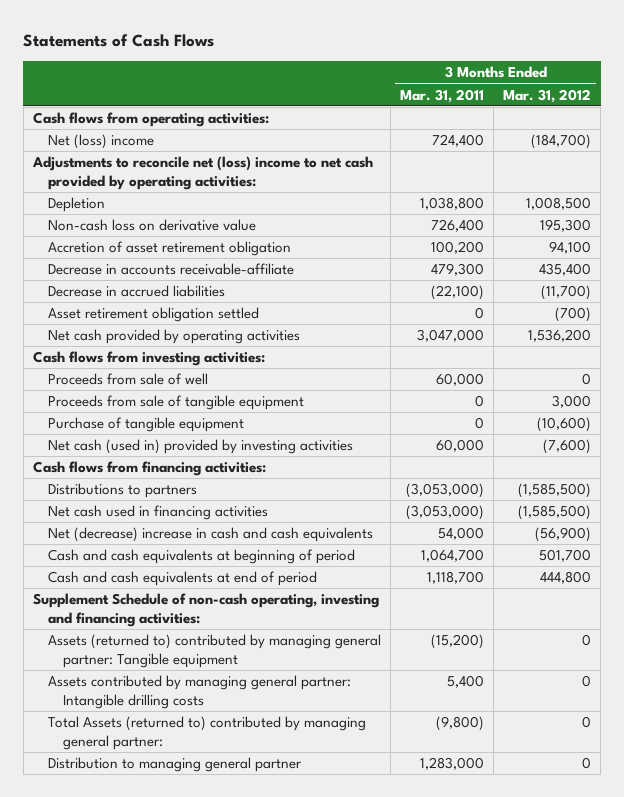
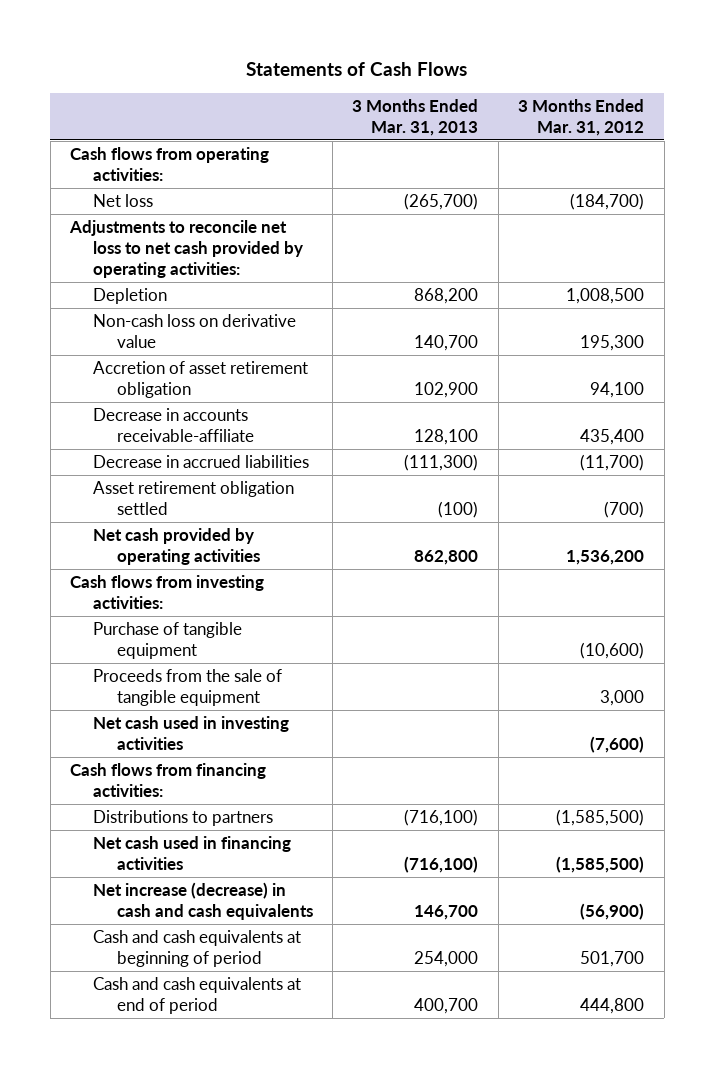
- | 3 Months Ended Mar. 31, 2011 | 3 Months Ended Mar. 31, 2012
+ | 3 Months Ended Mar. 31, 2013 | 3 Months Ended Mar. 31, 2012
- Net (loss) income | 724,400 | (184,700)
- Adjustments to reconcile net (loss) income to net cash provided by operating activities:
+ Net loss | (265,700) | (184,700)
+ Adjustments to reconcile net loss to net cash provided by operating activities:
- Proceeds from sale of well | 60,000 | 0
- Proceeds from sale of tangible equipment | 0 | 3,000
- Net cash (used in) provided by investing activities | 60,000 | (7,600)
+ Proceeds from the sale of tangible equipment | | 3,000
+ Net cash used in investing activities | | (7,600)
- Net (decrease) increase in cash and cash equivalents | 54,000 | (56,900)
+ Net increase (decrease) in cash and cash equivalents | 146,700 | (56,900)
- Supplement Schedule of non-cash operating, investing and financing activities:
- Assets (returned to) contributed by managing general partner: Tangible equipment | (15,200) | 0
- Assets contributed by managing general partner: Intangible drilling costs | 5,400 | 0
- Total Assets (returned to) contributed by managing general partner: | (9,800) | 0
- Distribution to managing general partner | 1,283,000 | 0

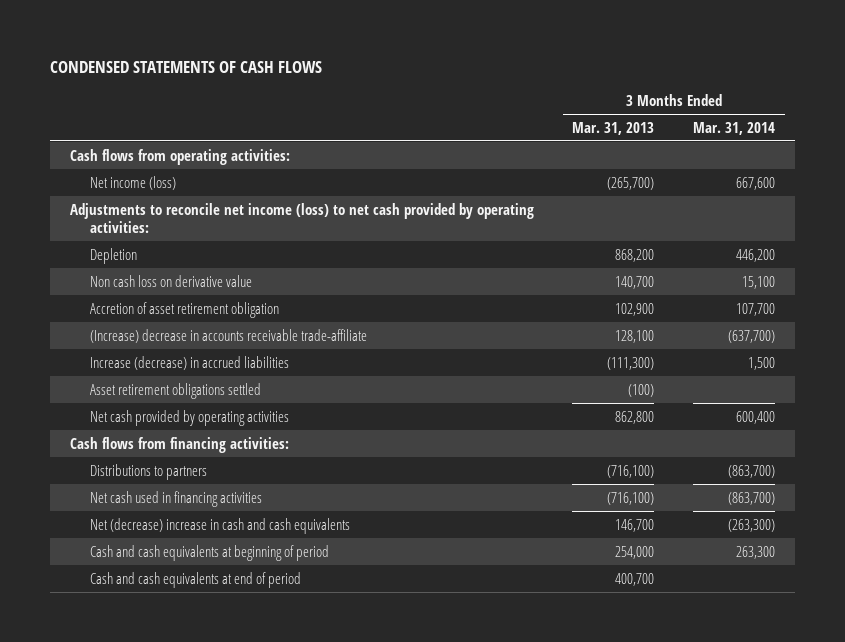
- Statements of Cash Flows
+ CONDENSED STATEMENTS OF CASH FLOWS
- | 3 Months Ended Mar. 31, 2013 | 3 Months Ended Mar. 31, 2012
+ | 3 Months Ended Mar. 31, 2013 | 3 Months Ended Mar. 31, 2014
- Net loss | (265,700) | (184,700)
- Adjustments to reconcile net loss to net cash provided by operating activities:
+ Net income (loss) | (265,700) | 667,600
+ Adjustments to reconcile net income (loss) to net cash provided by operating activities:
- Non-cash loss on derivative value | 140,700 | 195,300
+ Non cash loss on derivative value | 140,700 | 15,100
- Decrease in accounts receivable-affiliate | 128,100 | 435,400
- Decrease in accrued liabilities | (111,300) | (11,700)
- Asset retirement obligation settled | (100) | (700)
+ (Increase) decrease in accounts receivable trade-affiliate | 128,100 | (637,700)
+ Increase (decrease) in accrued liabilities | (111,300) | 1,500
+ Asset retirement obligations settled | (100) |
- Cash flows from investing activities:
- Purchase of tangible equipment | | (10,600)
- Proceeds from the sale of tangible equipment | | 3,000
- Net cash used in investing activities | | (7,600)
- Net increase (decrease) in cash and cash equivalents | 146,700 | (56,900)
+ Net (decrease) increase in cash and cash equivalents | 146,700 | (263,300)

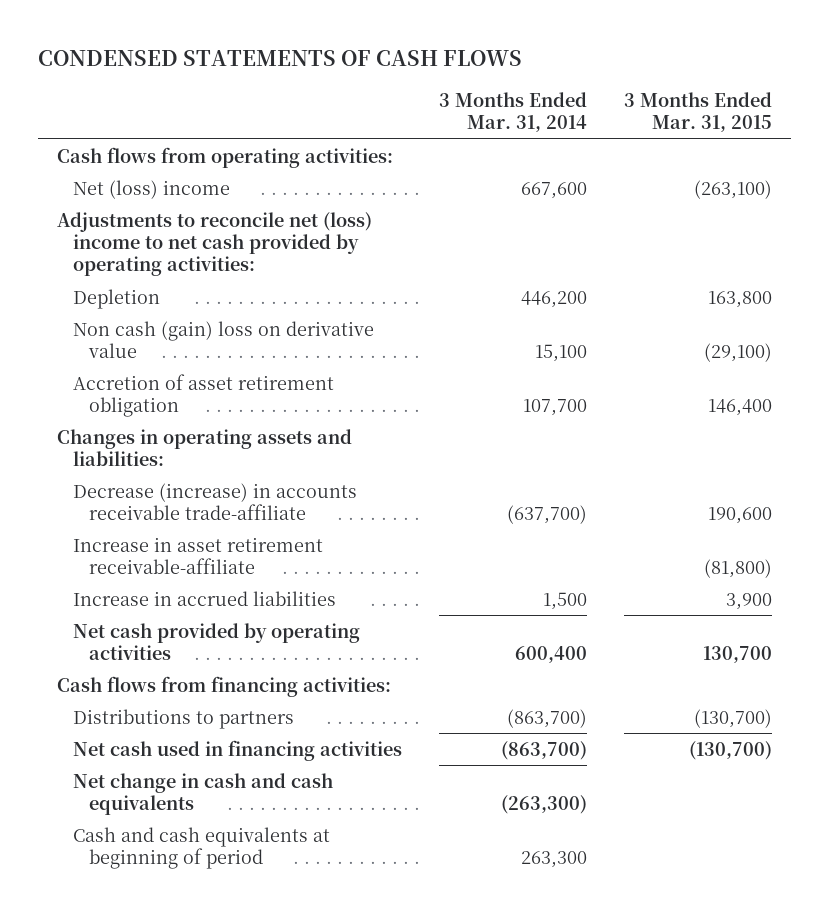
- | 3 Months Ended Mar. 31, 2013 | 3 Months Ended Mar. 31, 2014
+ | 3 Months Ended Mar. 31, 2014 | 3 Months Ended Mar. 31, 2015
- Net income (loss) | (265,700) | 667,600
- Adjustments to reconcile net income (loss) to net cash provided by operating activities:
+ Net (loss) income | 667,600 | (263,100)
+ Adjustments to reconcile net (loss) income to net cash provided by operating activities:
- Non cash loss on derivative value | 140,700 | 15,100
+ Non cash (gain) loss on derivative value | 15,100 | (29,100)
- (Increase) decrease in accounts receivable trade-affiliate | 128,100 | (637,700)
- Increase (decrease) in accrued liabilities | (111,300) | 1,500
- Asset retirement obligations settled | (100) |
+ Changes in operating assets and liabilities:
+ Decrease (increase) in accounts receivable trade-affiliate | (637,700) | 190,600
+ Increase in asset retirement receivable-affiliate | | (81,800)
+ Increase in accrued liabilities | 1,500 | 3,900
- Net (decrease) increase in cash and cash equivalents | 146,700 | (263,300)
+ Net change in cash and cash equivalents | (263,300) |
- Cash and cash equivalents at end of period | 400,700 |

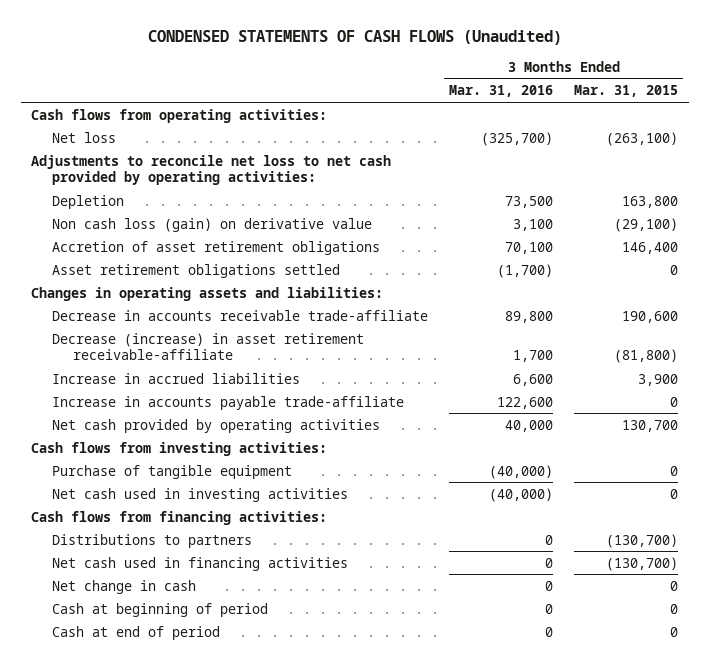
- CONDENSED STATEMENTS OF CASH FLOWS
+ CONDENSED STATEMENTS OF CASH FLOWS (Unaudited)
- | 3 Months Ended Mar. 31, 2014 | 3 Months Ended Mar. 31, 2015
+ | 3 Months Ended Mar. 31, 2016 | 3 Months Ended Mar. 31, 2015
- Net (loss) income | 667,600 | (263,100)
- Adjustments to reconcile net (loss) income to net cash provided by operating activities:
+ Net loss | (325,700) | (263,100)
+ Adjustments to reconcile net loss to net cash provided by operating activities:
- Non cash (gain) loss on derivative value | 15,100 | (29,100)
- Accretion of asset retirement obligation | 107,700 | 146,400
+ Non cash loss (gain) on derivative value | 3,100 | (29,100)
+ Accretion of asset retirement obligations | 70,100 | 146,400
+ Asset retirement obligations settled | (1,700) | 0
- Decrease (increase) in accounts receivable trade-affiliate | (637,700) | 190,600
- Increase in asset retirement receivable-affiliate | | (81,800)
+ Decrease in accounts receivable trade-affiliate | 89,800 | 190,600
+ Decrease (increase) in asset retirement receivable-affiliate | 1,700 | (81,800)
+ Increase in accounts payable trade-affiliate | 122,600 | 0
+ Cash flows from investing activities:
+ Purchase of tangible equipment | (40,000) | 0
+ Net cash used in investing activities | (40,000) | 0
- Net change in cash and cash equivalents | (263,300) |
- Cash and cash equivalents at beginning of period | 263,300 |
+ Net change in cash | 0 | 0
+ Cash at beginning of period | 0 | 0
+ Cash at end of period | 0 | 0

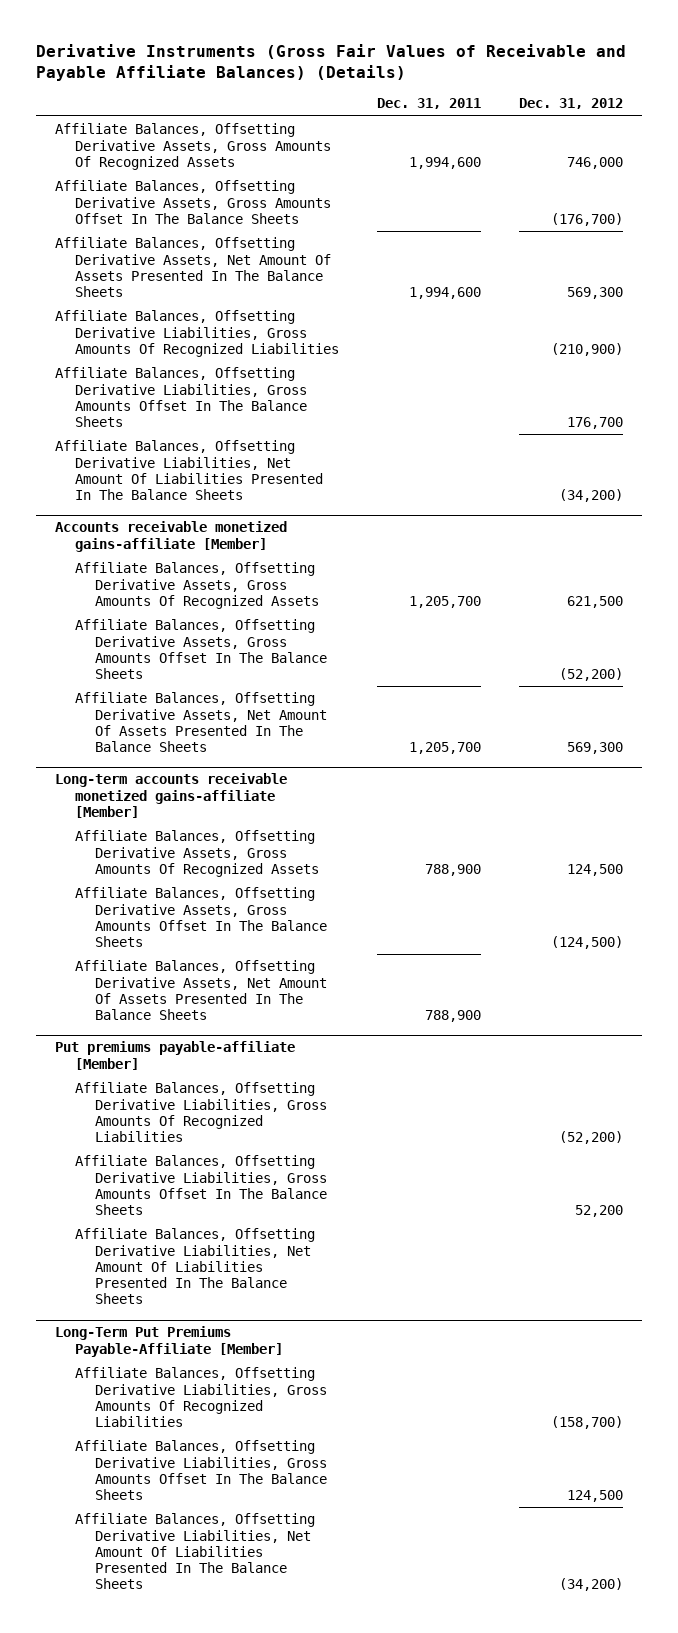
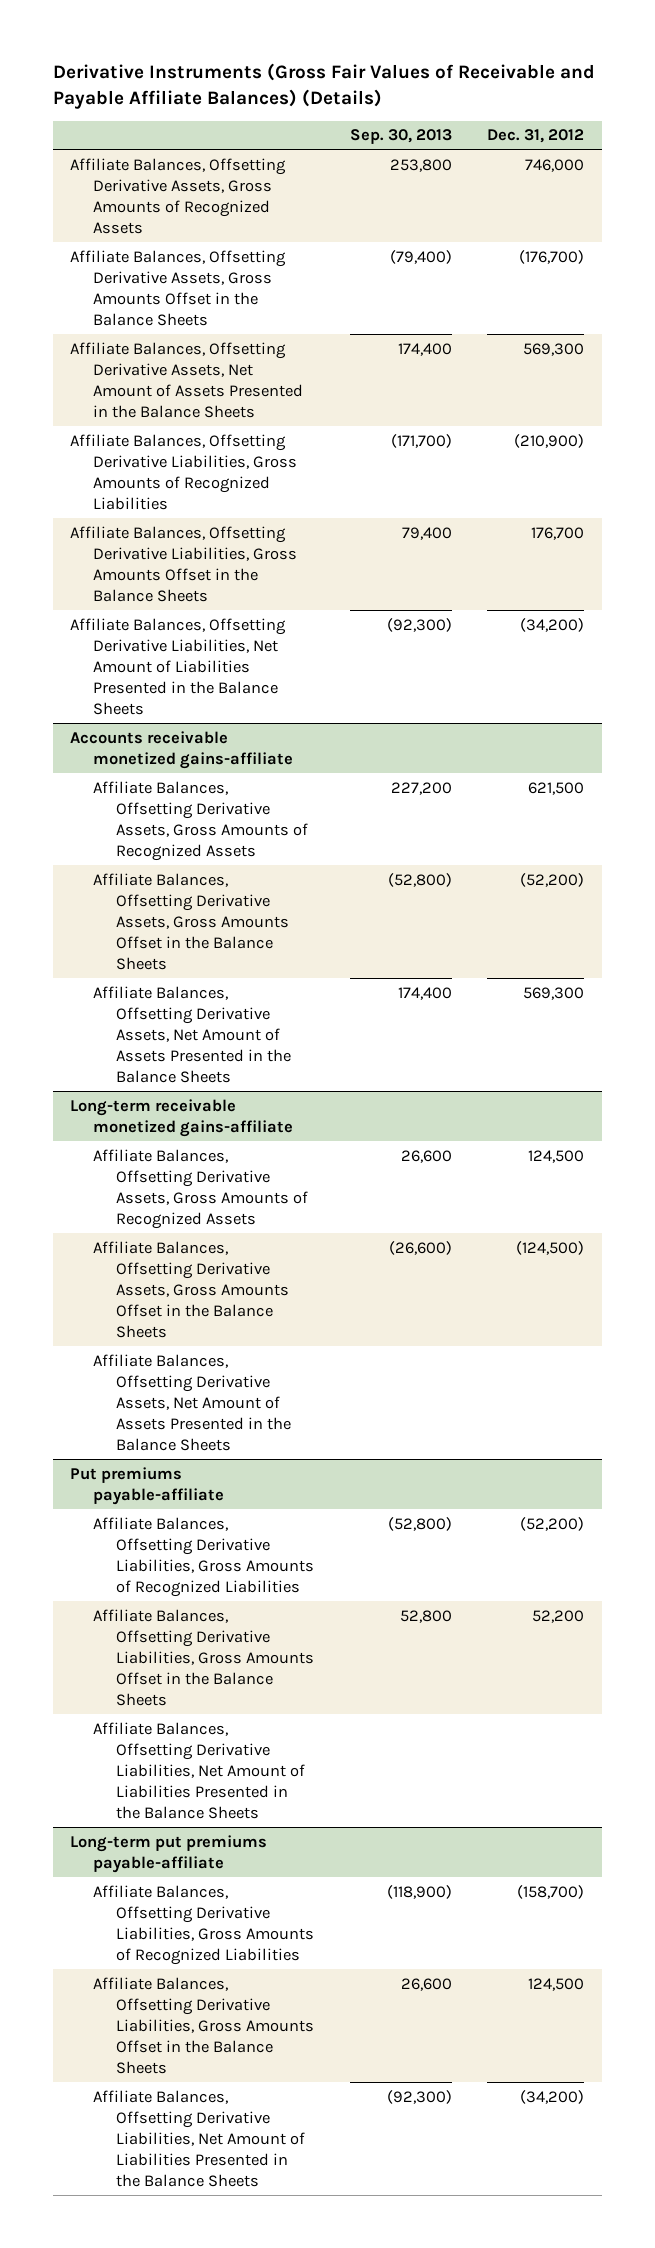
- | Dec. 31, 2011 | Dec. 31, 2012
+ | Sep. 30, 2013 | Dec. 31, 2012
- Affiliate Balances, Offsetting Derivative Assets, Gross Amounts Of Recognized Assets | 1,994,600 | 746,000
- Affiliate Balances, Offsetting Derivative Assets, Gross Amounts Offset In The Balance Sheets | | (176,700)
- Affiliate Balances, Offsetting Derivative Assets, Net Amount Of Assets Presented In The Balance Sheets | 1,994,600 | 569,300
- Affiliate Balances, Offsetting Derivative Liabilities, Gross Amounts Of Recognized Liabilities | | (210,900)
- Affiliate Balances, Offsetting Derivative Liabilities, Gross Amounts Offset In The Balance Sheets | | 176,700
- Affiliate Balances, Offsetting Derivative Liabilities, Net Amount Of Liabilities Presented In The Balance Sheets | | (34,200)
- Accounts receivable monetized gains-affiliate [Member]
- Affiliate Balances, Offsetting Derivative Assets, Gross Amounts Of Recognized Assets | 1,205,700 | 621,500
- Affiliate Balances, Offsetting Derivative Assets, Gross Amounts Offset In The Balance Sheets | | (52,200)
- Affiliate Balances, Offsetting Derivative Assets, Net Amount Of Assets Presented In The Balance Sheets | 1,205,700 | 569,300
- Long-term accounts receivable monetized gains-affiliate [Member]
- Affiliate Balances, Offsetting Derivative Assets, Gross Amounts Of Recognized Assets | 788,900 | 124,500
- Affiliate Balances, Offsetting Derivative Assets, Gross Amounts Offset In The Balance Sheets | | (124,500)
- Affiliate Balances, Offsetting Derivative Assets, Net Amount Of Assets Presented In The Balance Sheets | 788,900 |
- Put premiums payable-affiliate [Member]
- Affiliate Balances, Offsetting Derivative Liabilities, Gross Amounts Of Recognized Liabilities | | (52,200)
- Affiliate Balances, Offsetting Derivative Liabilities, Gross Amounts Offset In The Balance Sheets | | 52,200
- Affiliate Balances, Offsetting Derivative Liabilities, Net Amount Of Liabilities Presented In The Balance Sheets
- Long-Term Put Premiums Payable-Affiliate [Member]
- Affiliate Balances, Offsetting Derivative Liabilities, Gross Amounts Of Recognized Liabilities | | (158,700)
- Affiliate Balances, Offsetting Derivative Liabilities, Gross Amounts Offset In The Balance Sheets | | 124,500
- Affiliate Balances, Offsetting Derivative Liabilities, Net Amount Of Liabilities Presented In The Balance Sheets | | (34,200)
+ Affiliate Balances, Offsetting Derivative Assets, Gross Amounts of Recognized Assets | 253,800 | 746,000
+ Affiliate Balances, Offsetting Derivative Assets, Gross Amounts Offset in the Balance Sheets | (79,400) | (176,700)
+ Affiliate Balances, Offsetting Derivative Assets, Net Amount of Assets Presented in the Balance Sheets | 174,400 | 569,300
+ Affiliate Balances, Offsetting Derivative Liabilities, Gross Amounts of Recognized Liabilities | (171,700) | (210,900)
+ Affiliate Balances, Offsetting Derivative Liabilities, Gross Amounts Offset in the Balance Sheets | 79,400 | 176,700
+ Affiliate Balances, Offsetting Derivative Liabilities, Net Amount of Liabilities Presented in the Balance Sheets | (92,300) | (34,200)
+ Accounts receivable monetized gains-affiliate
+ Affiliate Balances, Offsetting Derivative Assets, Gross Amounts of Recognized Assets | 227,200 | 621,500
+ Affiliate Balances, Offsetting Derivative Assets, Gross Amounts Offset in the Balance Sheets | (52,800) | (52,200)
+ Affiliate Balances, Offsetting Derivative Assets, Net Amount of Assets Presented in the Balance Sheets | 174,400 | 569,300
+ Long-term receivable monetized gains-affiliate
+ Affiliate Balances, Offsetting Derivative Assets, Gross Amounts of Recognized Assets | 26,600 | 124,500
+ Affiliate Balances, Offsetting Derivative Assets, Gross Amounts Offset in the Balance Sheets | (26,600) | (124,500)
+ Affiliate Balances, Offsetting Derivative Assets, Net Amount of Assets Presented in the Balance Sheets
+ Put premiums payable-affiliate
+ Affiliate Balances, Offsetting Derivative Liabilities, Gross Amounts of Recognized Liabilities | (52,800) | (52,200)
+ Affiliate Balances, Offsetting Derivative Liabilities, Gross Amounts Offset in the Balance Sheets | 52,800 | 52,200
+ Affiliate Balances, Offsetting Derivative Liabilities, Net Amount of Liabilities Presented in the Balance Sheets
+ Long-term put premiums payable-affiliate
+ Affiliate Balances, Offsetting Derivative Liabilities, Gross Amounts of Recognized Liabilities | (118,900) | (158,700)
+ Affiliate Balances, Offsetting Derivative Liabilities, Gross Amounts Offset in the Balance Sheets | 26,600 | 124,500
+ Affiliate Balances, Offsetting Derivative Liabilities, Net Amount of Liabilities Presented in the Balance Sheets | (92,300) | (34,200)

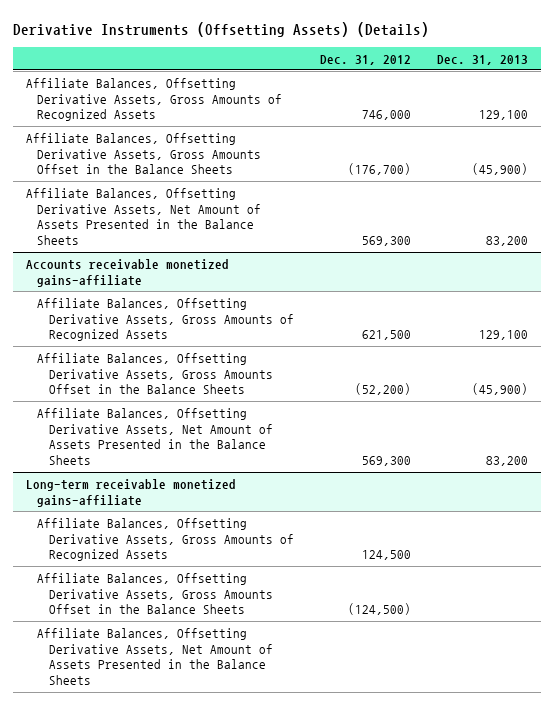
- Derivative Instruments (Gross Fair Values of Receivable and Payable Affiliate Balances) (Details)
+ Derivative Instruments (Offsetting Assets) (Details)
- | Sep. 30, 2013 | Dec. 31, 2012
+ | Dec. 31, 2012 | Dec. 31, 2013
- Affiliate Balances, Offsetting Derivative Liabilities, Gross Amounts of Recognized Liabilities | (171,700) | (210,900)
- Affiliate Balances, Offsetting Derivative Liabilities, Gross Amounts Offset in the Balance Sheets | 79,400 | 176,700
- Affiliate Balances, Offsetting Derivative Liabilities, Net Amount of Liabilities Presented in the Balance Sheets | (92,300) | (34,200)
- Put premiums payable-affiliate
- Affiliate Balances, Offsetting Derivative Liabilities, Gross Amounts of Recognized Liabilities | (52,800) | (52,200)
- Affiliate Balances, Offsetting Derivative Liabilities, Gross Amounts Offset in the Balance Sheets | 52,800 | 52,200
- Affiliate Balances, Offsetting Derivative Liabilities, Net Amount of Liabilities Presented in the Balance Sheets
- Long-term put premiums payable-affiliate
- Affiliate Balances, Offsetting Derivative Liabilities, Gross Amounts of Recognized Liabilities | (118,900) | (158,700)
- Affiliate Balances, Offsetting Derivative Liabilities, Gross Amounts Offset in the Balance Sheets | 26,600 | 124,500
- Affiliate Balances, Offsetting Derivative Liabilities, Net Amount of Liabilities Presented in the Balance Sheets | (92,300) | (34,200)

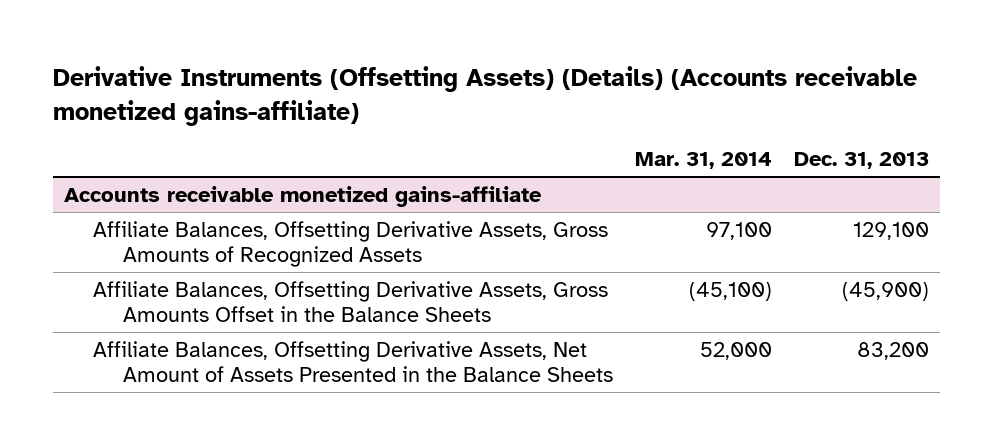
- Derivative Instruments (Offsetting Assets) (Details)
+ Derivative Instruments (Offsetting Assets) (Details) (Accounts receivable monetized gains-affiliate)
- | Dec. 31, 2012 | Dec. 31, 2013
+ | Mar. 31, 2014 | Dec. 31, 2013
- Affiliate Balances, Offsetting Derivative Assets, Gross Amounts of Recognized Assets | 746,000 | 129,100
- Affiliate Balances, Offsetting Derivative Assets, Gross Amounts Offset in the Balance Sheets | (176,700) | (45,900)
- Affiliate Balances, Offsetting Derivative Assets, Net Amount of Assets Presented in the Balance Sheets | 569,300 | 83,200
- Long-term receivable monetized gains-affiliate
- Affiliate Balances, Offsetting Derivative Assets, Gross Amounts of Recognized Assets | 124,500 |
- Affiliate Balances, Offsetting Derivative Assets, Gross Amounts Offset in the Balance Sheets | (124,500) |
- Affiliate Balances, Offsetting Derivative Assets, Net Amount of Assets Presented in the Balance Sheets

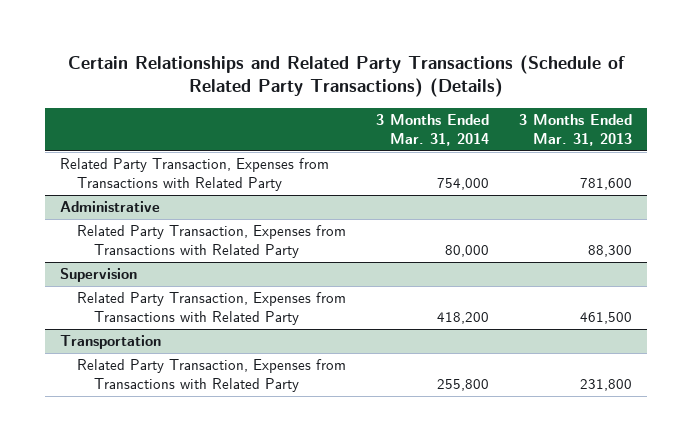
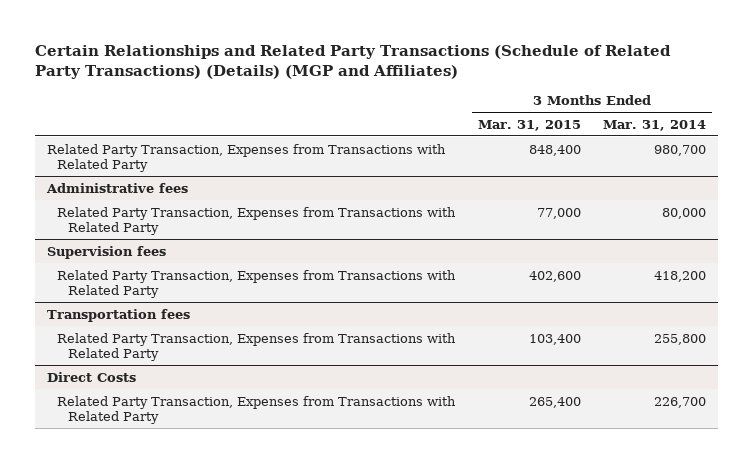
- Certain Relationships and Related Party Transactions (Schedule of Related Party Transactions) (Details)
+ Certain Relationships and Related Party Transactions (Schedule of Related Party Transactions) (Details) (MGP and Affiliates)
- | 3 Months Ended Mar. 31, 2014 | 3 Months Ended Mar. 31, 2013
+ | 3 Months Ended Mar. 31, 2015 | 3 Months Ended Mar. 31, 2014
- Related Party Transaction, Expenses from Transactions with Related Party | 754,000 | 781,600
- Administrative
+ Related Party Transaction, Expenses from Transactions with Related Party | 848,400 | 980,700
+ Administrative fees
- Supervision
+ Supervision fees
- Transportation
+ Transportation fees
+ Direct Costs
+ Related Party Transaction, Expenses from Transactions with Related Party | 265,400 | 226,700

